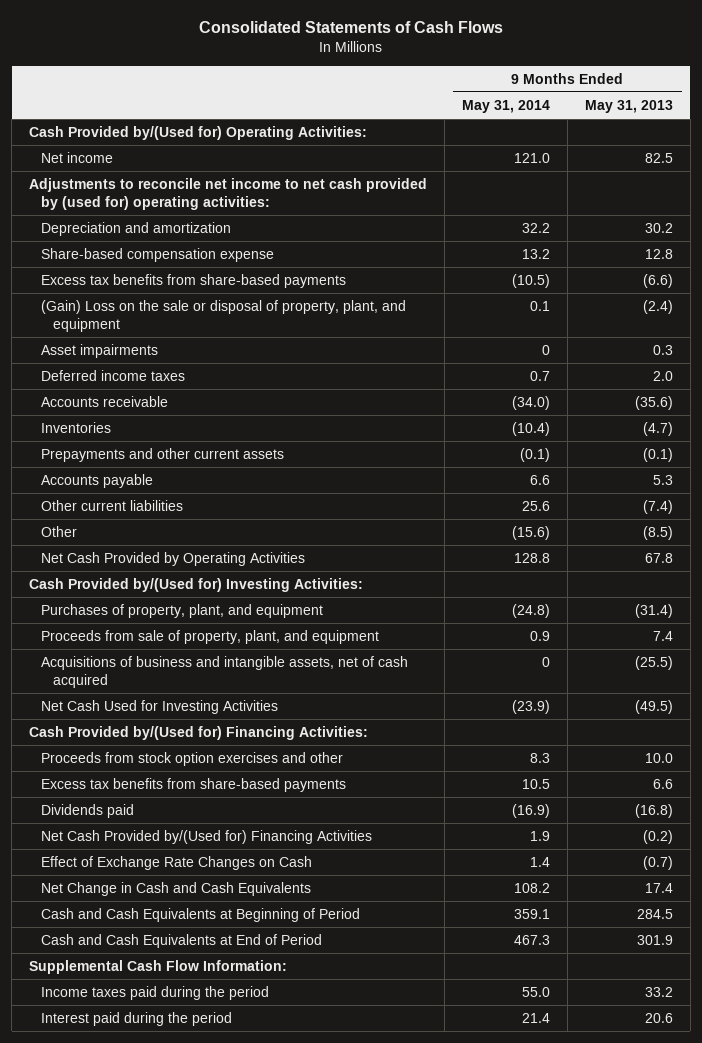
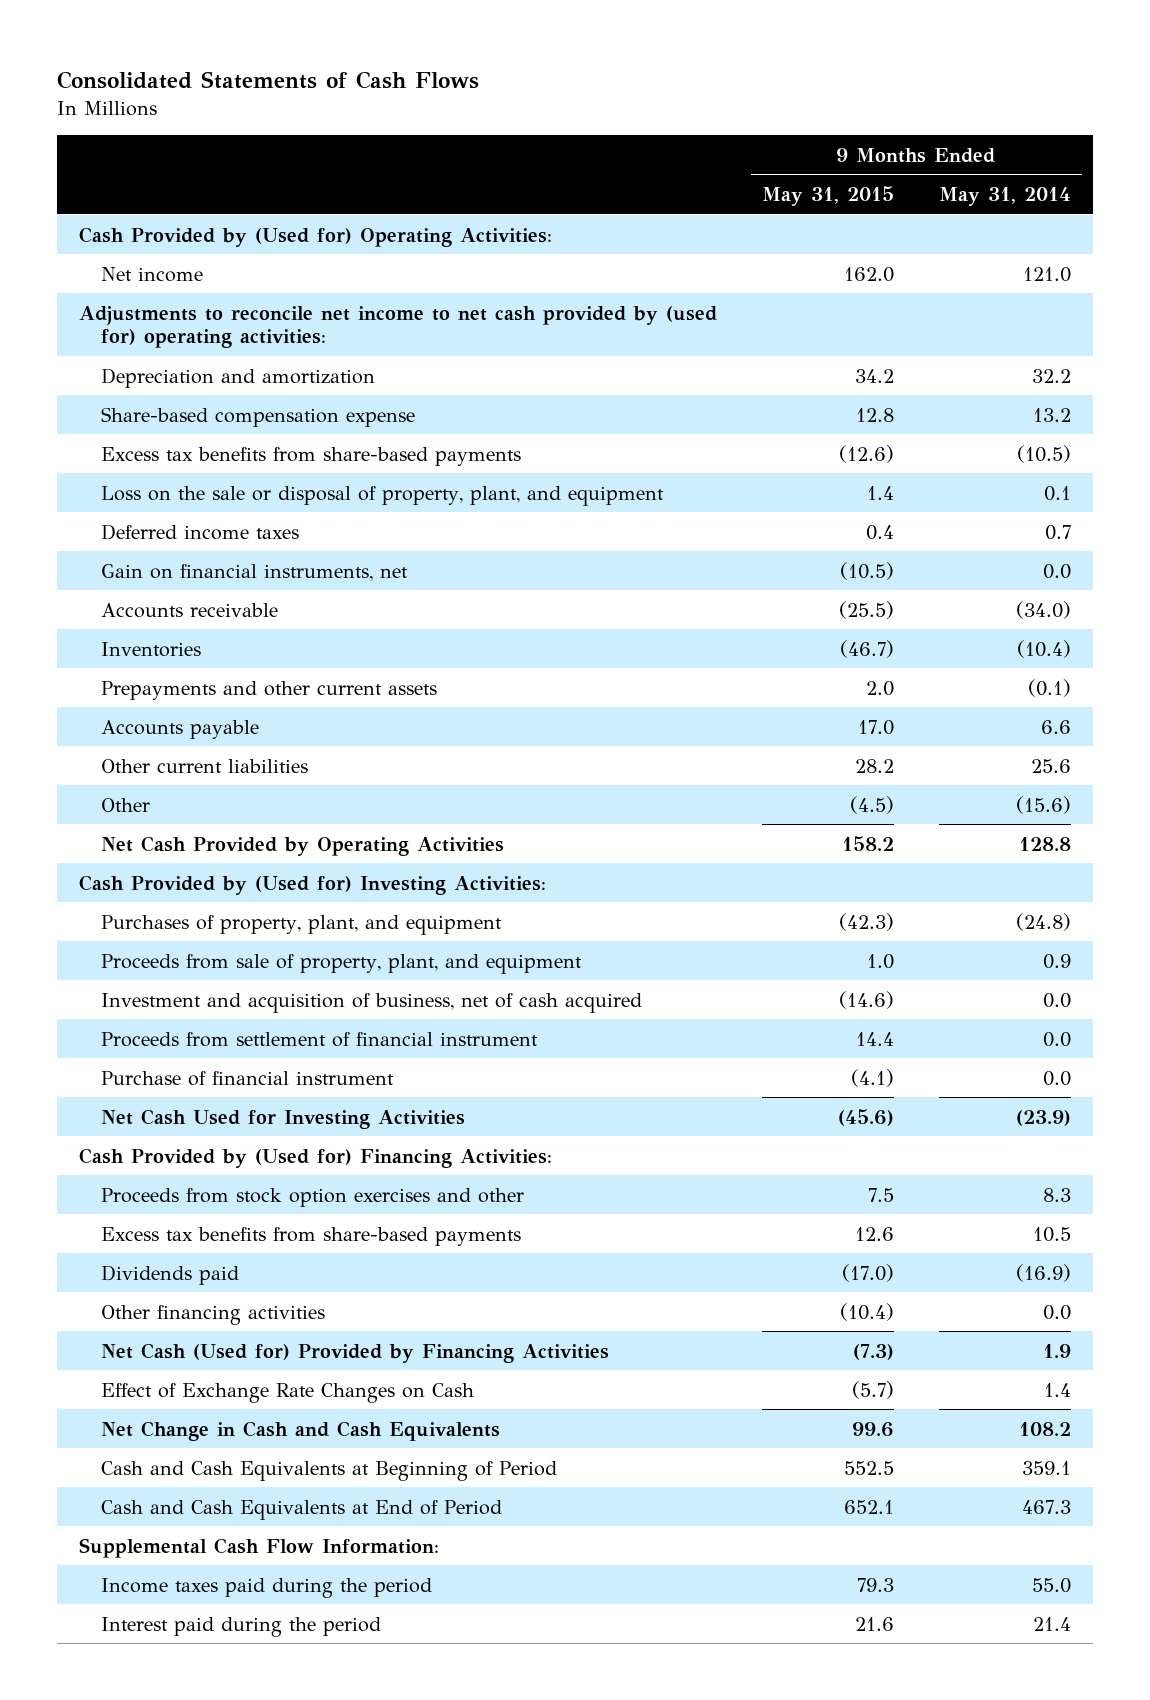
- | 9 Months Ended May 31, 2014 | 9 Months Ended May 31, 2013
+ | 9 Months Ended May 31, 2015 | 9 Months Ended May 31, 2014
- Cash Provided by/(Used for) Operating Activities:
+ Cash Provided by (Used for) Operating Activities:
- (Gain) Loss on the sale or disposal of property, plant, and equipment | 0.1 | (2.4)
- Asset impairments | 0 | 0.3
+ Loss on the sale or disposal of property, plant, and equipment | 1.4 | 0.1
+ Gain on financial instruments, net | (10.5) | 0.0
- Cash Provided by/(Used for) Investing Activities:
+ Cash Provided by (Used for) Investing Activities:
- Acquisitions of business and intangible assets, net of cash acquired | 0 | (25.5)
+ Investment and acquisition of business, net of cash acquired | (14.6) | 0.0
+ Proceeds from settlement of financial instrument | 14.4 | 0.0
+ Purchase of financial instrument | (4.1) | 0.0
- Cash Provided by/(Used for) Financing Activities:
+ Cash Provided by (Used for) Financing Activities:
- Net Cash Provided by/(Used for) Financing Activities | 1.9 | (0.2)
+ Other financing activities | (10.4) | 0.0
+ Net Cash (Used for) Provided by Financing Activities | (7.3) | 1.9

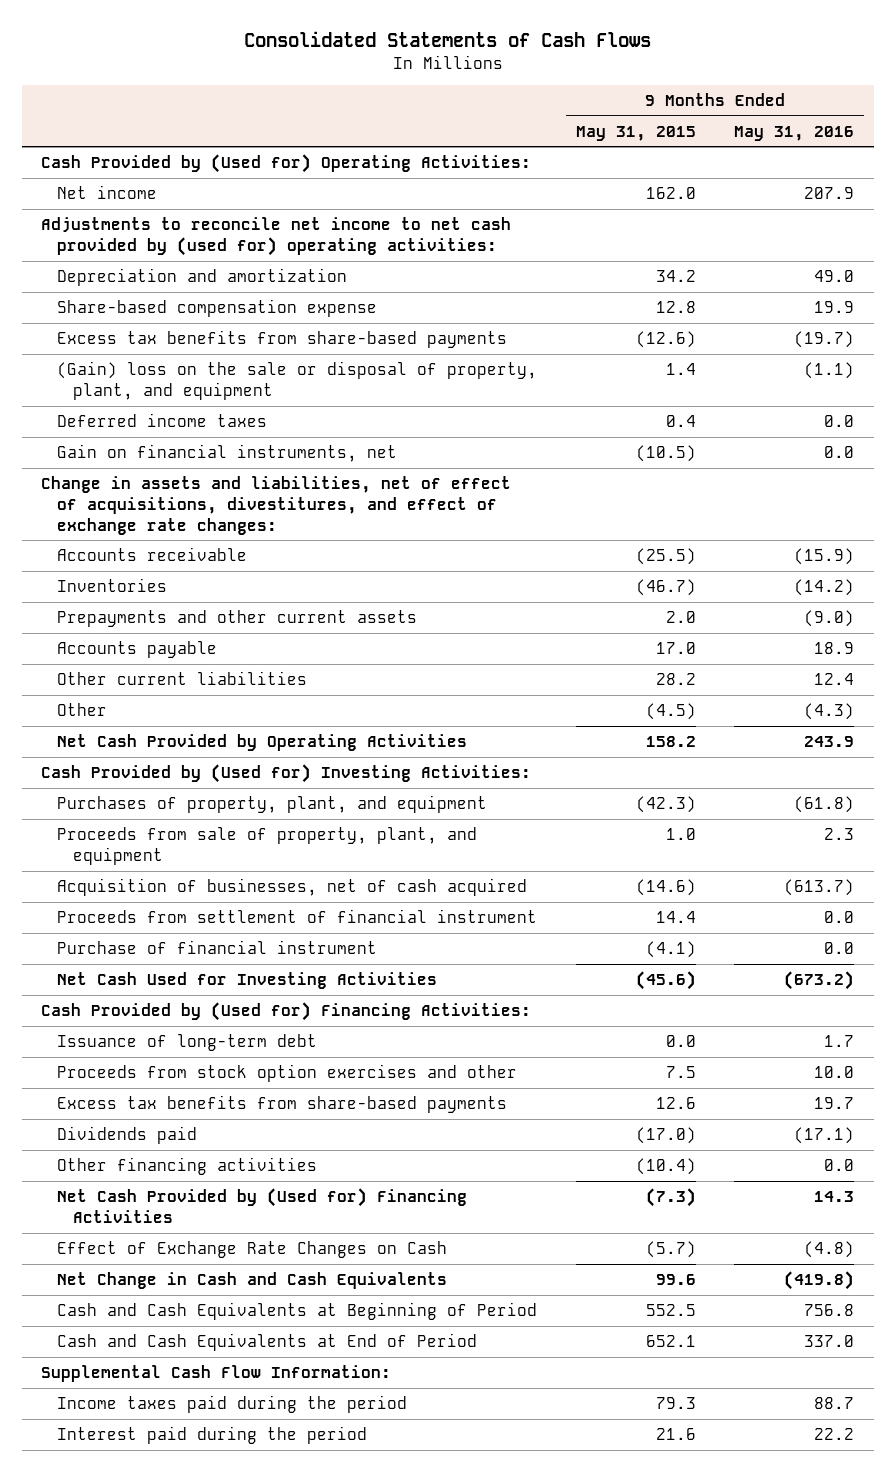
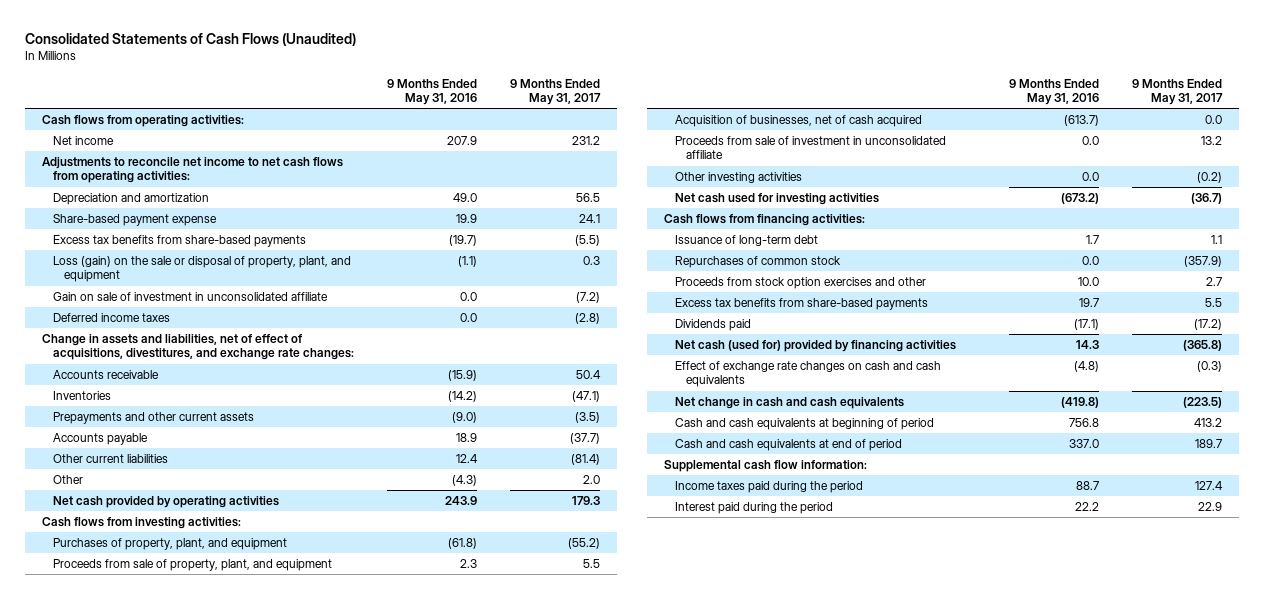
- Consolidated Statements of Cash Flows
+ Consolidated Statements of Cash Flows (Unaudited)
- | 9 Months Ended May 31, 2015 | 9 Months Ended May 31, 2016
+ | 9 Months Ended May 31, 2016 | 9 Months Ended May 31, 2017
- Cash Provided by (Used for) Operating Activities:
+ Cash flows from operating activities:
- Adjustments to reconcile net income to net cash provided by (used for) operating activities:
+ Adjustments to reconcile net income to net cash flows from operating activities:
- Share-based compensation expense | 12.8 | 19.9
+ Share-based payment expense | 19.9 | 24.1
- (Gain) loss on the sale or disposal of property, plant, and equipment | 1.4 | (1.1)
+ Loss (gain) on the sale or disposal of property, plant, and equipment | (1.1) | 0.3
+ Gain on sale of investment in unconsolidated affiliate | 0.0 | (7.2)
- Gain on financial instruments, net | (10.5) | 0.0
- Change in assets and liabilities, net of effect of acquisitions, divestitures, and effect of exchange rate changes:
+ Change in assets and liabilities, net of effect of acquisitions, divestitures, and exchange rate changes:
- Net Cash Provided by Operating Activities | 158.2 | 243.9
- Cash Provided by (Used for) Investing Activities:
+ Net cash provided by operating activities | 243.9 | 179.3
+ Cash flows from investing activities:
- Proceeds from settlement of financial instrument | 14.4 | 0.0
- Purchase of financial instrument | (4.1) | 0.0
- Net Cash Used for Investing Activities | (45.6) | (673.2)
- Cash Provided by (Used for) Financing Activities:
+ Proceeds from sale of investment in unconsolidated affiliate | 0.0 | 13.2
+ Other investing activities | 0.0 | (0.2)
+ Net cash used for investing activities | (673.2) | (36.7)
+ Cash flows from financing activities:
+ Repurchases of common stock | 0.0 | (357.9)
- Other financing activities | (10.4) | 0.0
- Net Cash Provided by (Used for) Financing Activities | (7.3) | 14.3
- Effect of Exchange Rate Changes on Cash | (5.7) | (4.8)
- Net Change in Cash and Cash Equivalents | 99.6 | (419.8)
- Cash and Cash Equivalents at Beginning of Period | 552.5 | 756.8
- Cash and Cash Equivalents at End of Period | 652.1 | 337.0
- Supplemental Cash Flow Information:
+ Net cash (used for) provided by financing activities | 14.3 | (365.8)
+ Effect of exchange rate changes on cash and cash equivalents | (4.8) | (0.3)
+ Net change in cash and cash equivalents | (419.8) | (223.5)
+ Cash and cash equivalents at beginning of period | 756.8 | 413.2
+ Cash and cash equivalents at end of period | 337.0 | 189.7
+ Supplemental cash flow information:

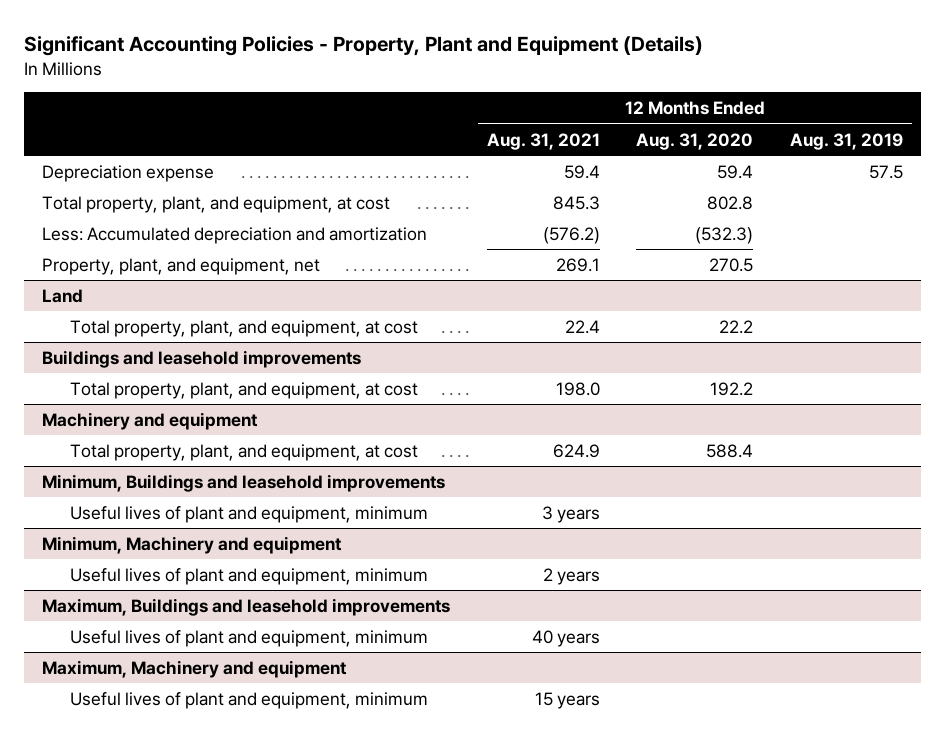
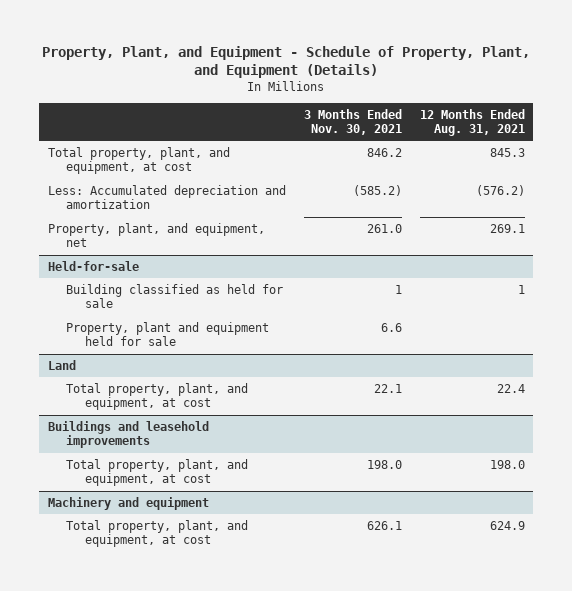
- Significant Accounting Policies - Property, Plant and Equipment (Details)
+ Property, Plant, and Equipment - Schedule of Property, Plant, and Equipment (Details)
- | 12 Months Ended Aug. 31, 2021 | 12 Months Ended Aug. 31, 2020 | 12 Months Ended Aug. 31, 2019
+ | 3 Months Ended Nov. 30, 2021 | 12 Months Ended Aug. 31, 2021
- Depreciation expense | 59.4 | 59.4 | 57.5
+ Held-for-sale
+ Building classified as held for sale | 1 | 1
+ Property, plant and equipment held for sale | 6.6 |
- Minimum, Buildings and leasehold improvements
- Useful lives of plant and equipment, minimum | 3 years | |
- Minimum, Machinery and equipment
- Useful lives of plant and equipment, minimum | 2 years | |
- Maximum, Buildings and leasehold improvements
- Useful lives of plant and equipment, minimum | 40 years | |
- Maximum, Machinery and equipment
- Useful lives of plant and equipment, minimum | 15 years | |

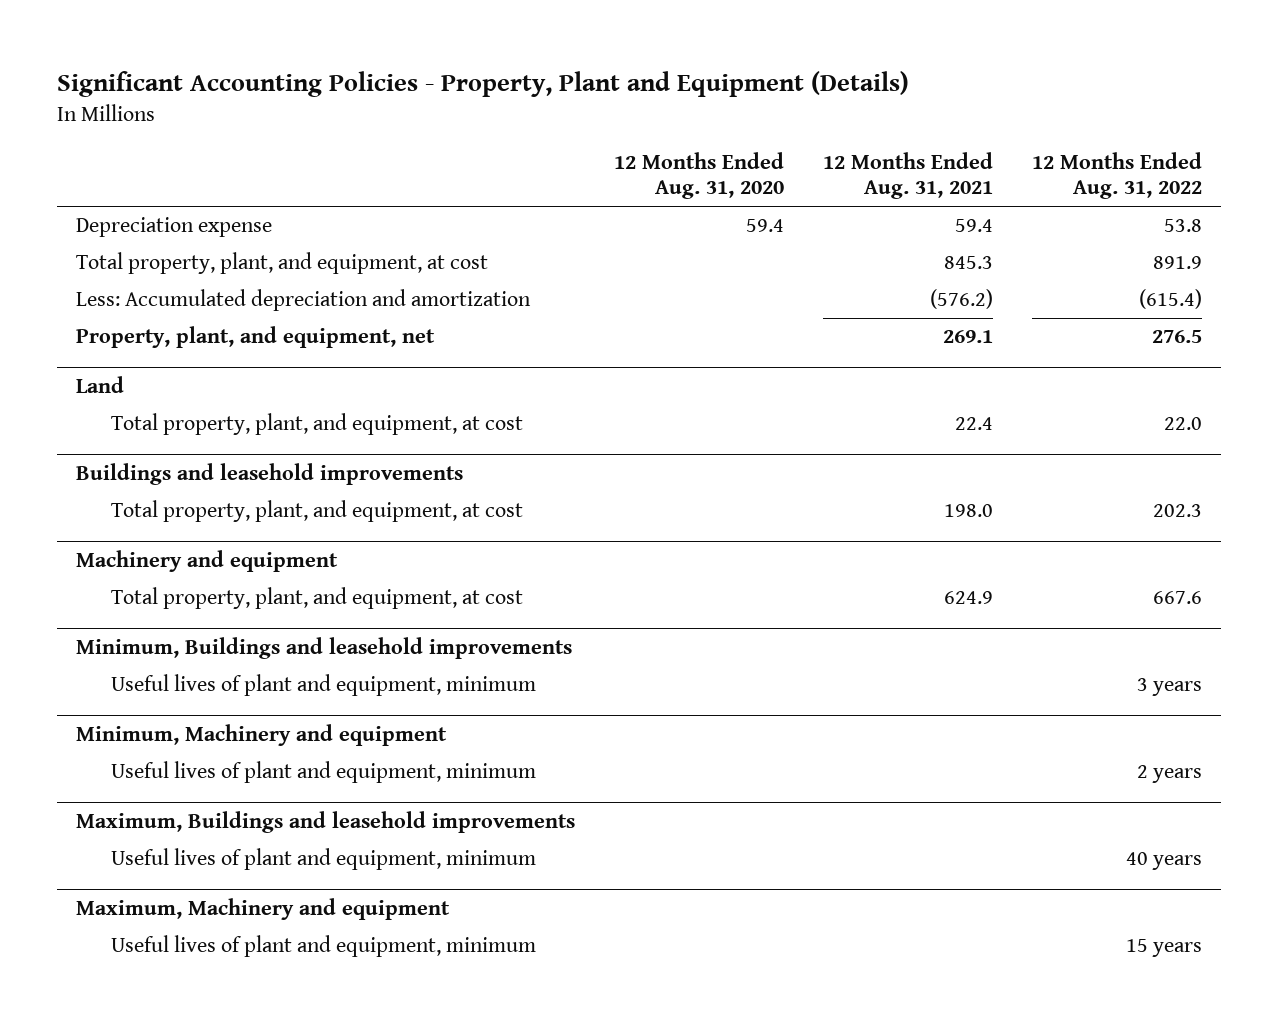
- Property, Plant, and Equipment - Schedule of Property, Plant, and Equipment (Details)
+ Significant Accounting Policies - Property, Plant and Equipment (Details)
- | 3 Months Ended Nov. 30, 2021 | 12 Months Ended Aug. 31, 2021
+ | 12 Months Ended Aug. 31, 2020 | 12 Months Ended Aug. 31, 2021 | 12 Months Ended Aug. 31, 2022
+ Depreciation expense | 59.4 | 59.4 | 53.8
- Held-for-sale
- Building classified as held for sale | 1 | 1
- Property, plant and equipment held for sale | 6.6 |
+ Minimum, Buildings and leasehold improvements
+ Useful lives of plant and equipment, minimum | | | 3 years
+ Minimum, Machinery and equipment
+ Useful lives of plant and equipment, minimum | | | 2 years
+ Maximum, Buildings and leasehold improvements
+ Useful lives of plant and equipment, minimum | | | 40 years
+ Maximum, Machinery and equipment
+ Useful lives of plant and equipment, minimum | | | 15 years

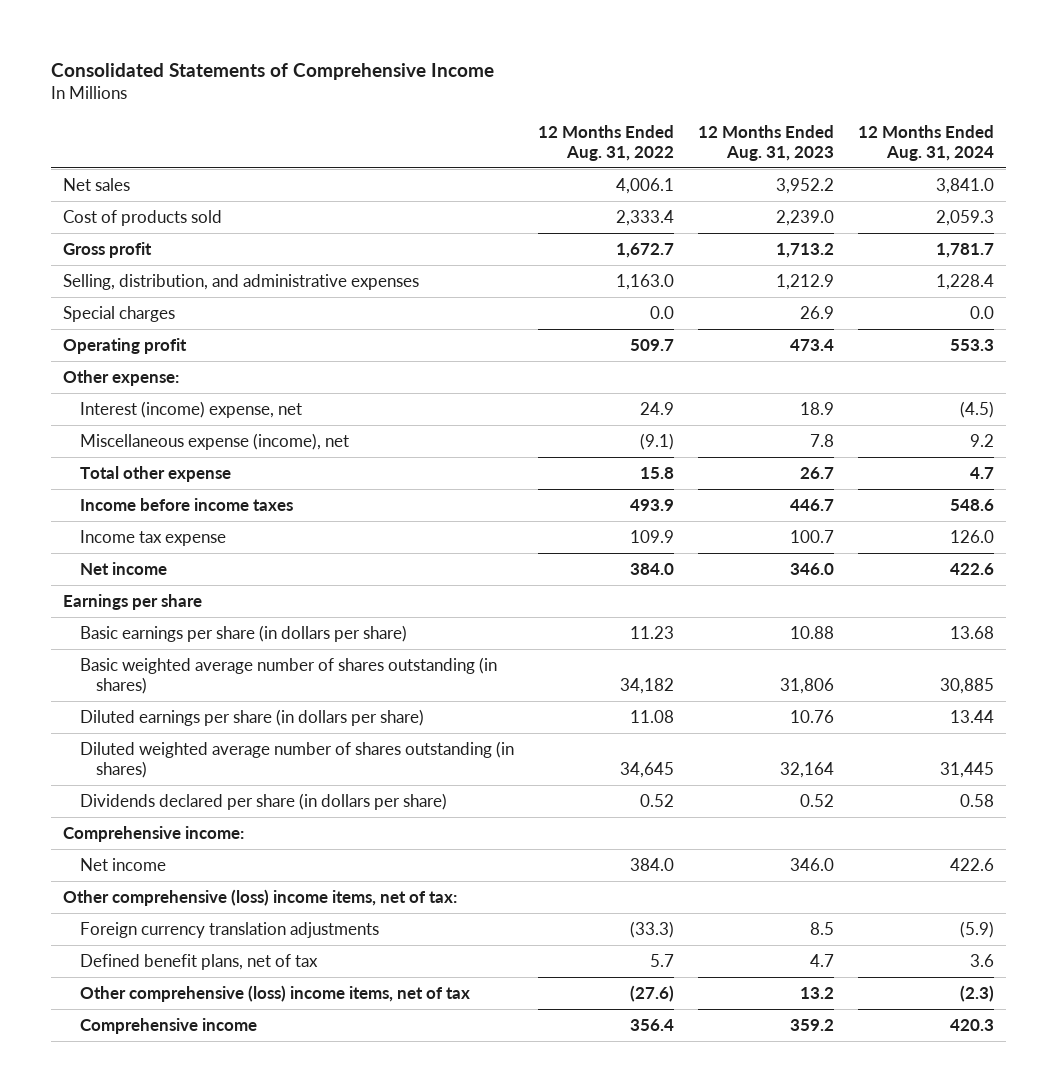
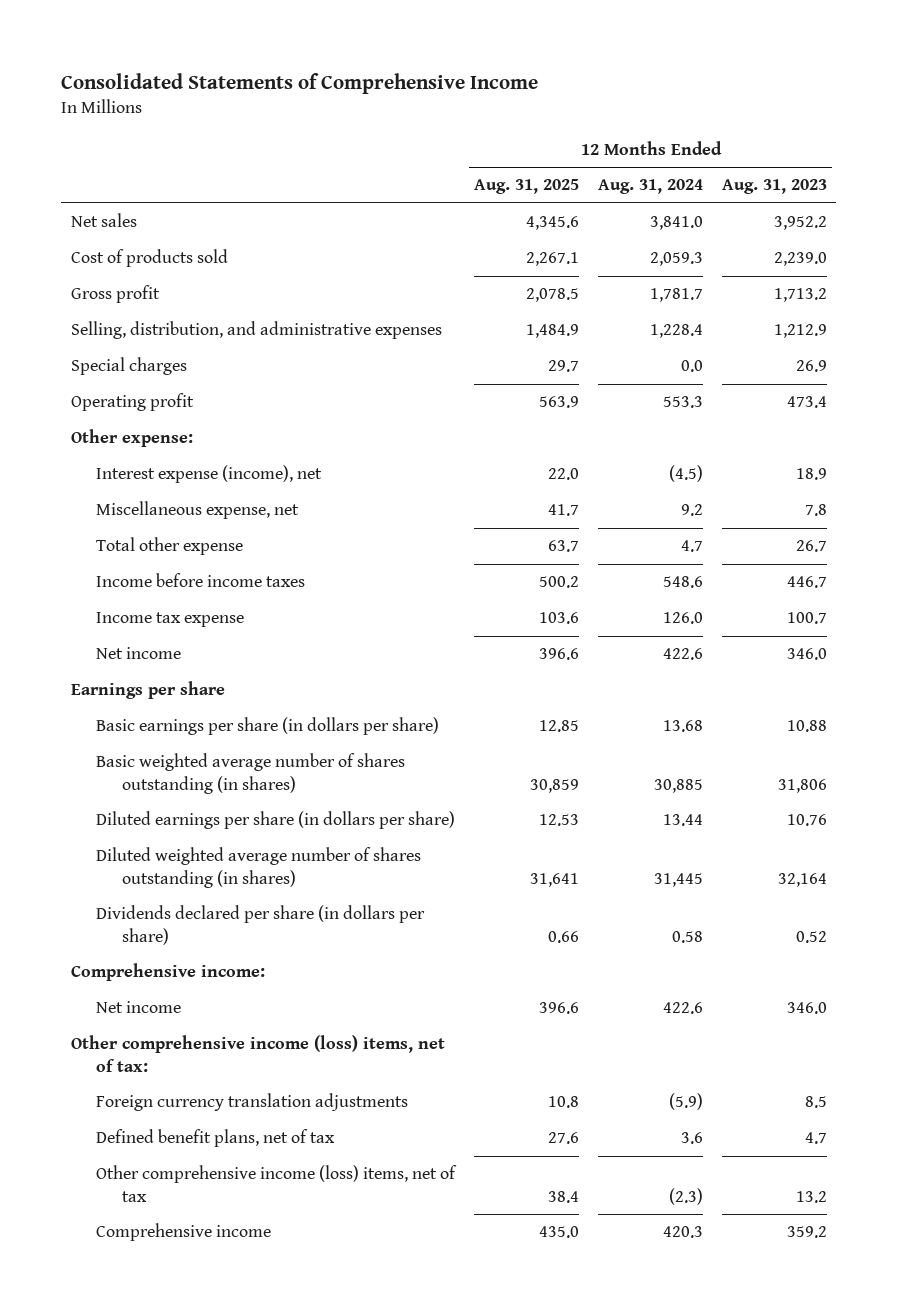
- | 12 Months Ended Aug. 31, 2022 | 12 Months Ended Aug. 31, 2023 | 12 Months Ended Aug. 31, 2024
+ | 12 Months Ended Aug. 31, 2025 | 12 Months Ended Aug. 31, 2024 | 12 Months Ended Aug. 31, 2023
- Interest (income) expense, net | 24.9 | 18.9 | (4.5)
- Miscellaneous expense (income), net | (9.1) | 7.8 | 9.2
+ Interest expense (income), net | 22.0 | (4.5) | 18.9
+ Miscellaneous expense, net | 41.7 | 9.2 | 7.8
- Other comprehensive (loss) income items, net of tax:
+ Other comprehensive income (loss) items, net of tax:
- Other comprehensive (loss) income items, net of tax | (27.6) | 13.2 | (2.3)
+ Other comprehensive income (loss) items, net of tax | 38.4 | (2.3) | 13.2

